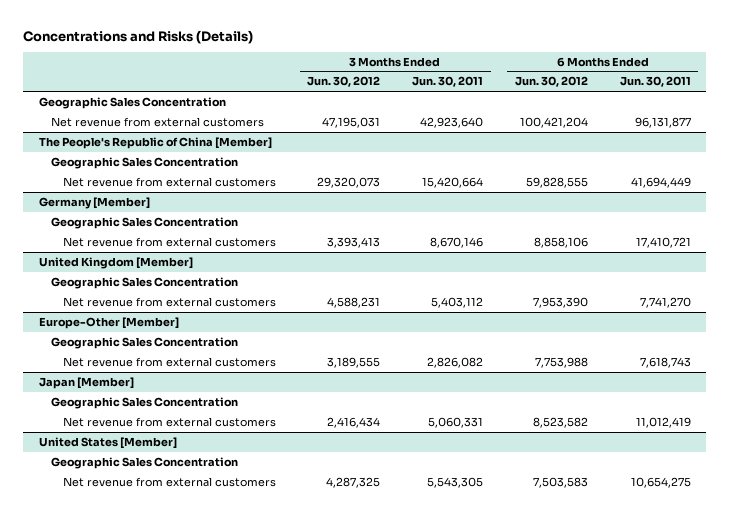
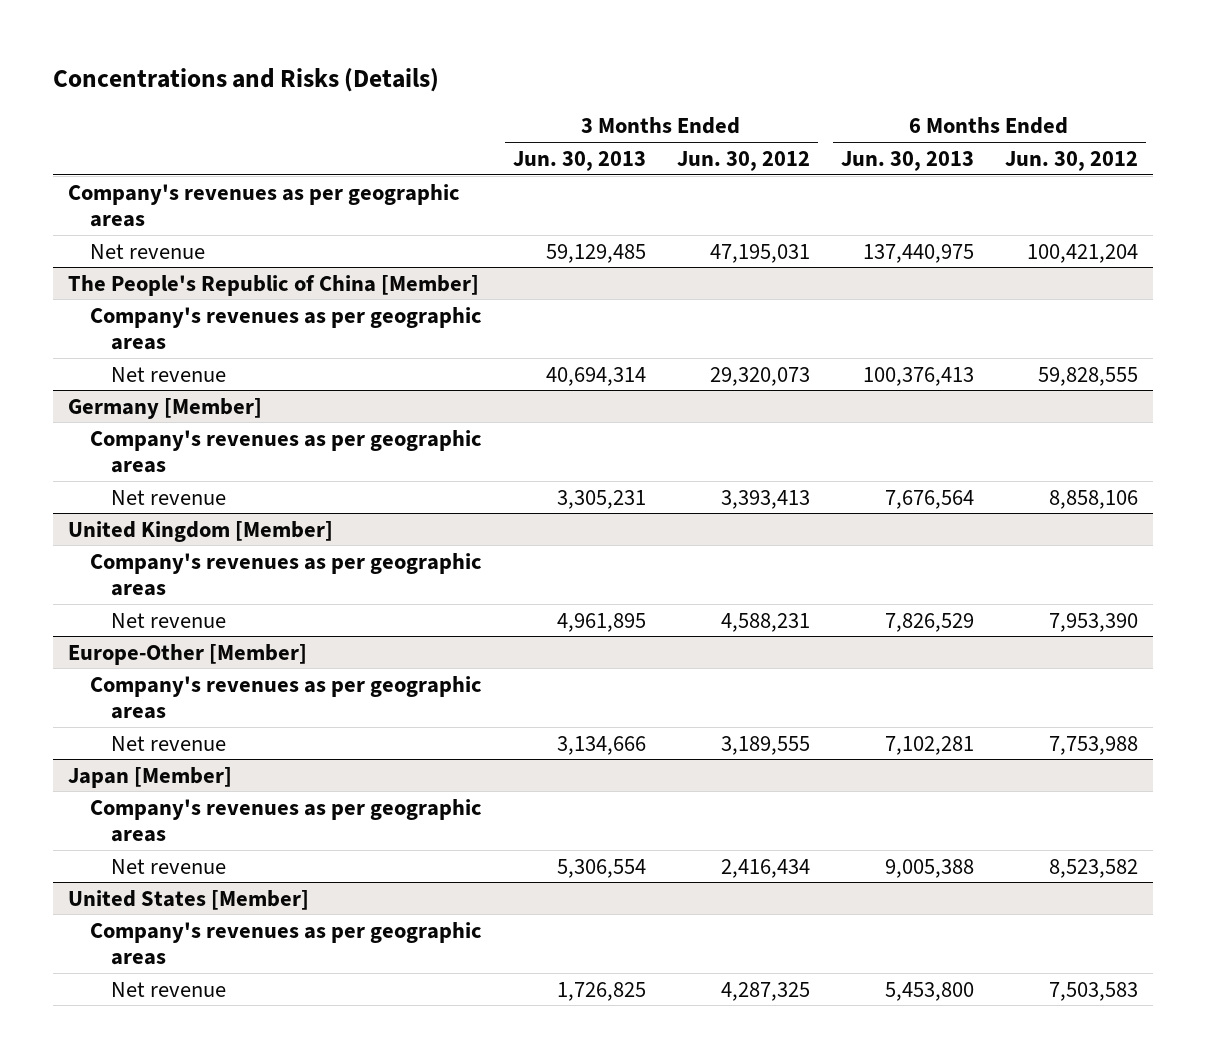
- | 3 Months Ended Jun. 30, 2012 | 3 Months Ended Jun. 30, 2011 | 6 Months Ended Jun. 30, 2012 | 6 Months Ended Jun. 30, 2011
+ | 3 Months Ended Jun. 30, 2013 | 3 Months Ended Jun. 30, 2012 | 6 Months Ended Jun. 30, 2013 | 6 Months Ended Jun. 30, 2012
- Geographic Sales Concentration
- Net revenue from external customers | 47,195,031 | 42,923,640 | 100,421,204 | 96,131,877
+ Company's revenues as per geographic areas
+ Net revenue | 59,129,485 | 47,195,031 | 137,440,975 | 100,421,204
@ The People's Republic of China [Member]
- Geographic Sales Concentration
- Net revenue from external customers | 29,320,073 | 15,420,664 | 59,828,555 | 41,694,449
+ Company's revenues as per geographic areas
+ Net revenue | 40,694,314 | 29,320,073 | 100,376,413 | 59,828,555
@ Germany [Member]
- Geographic Sales Concentration
- Net revenue from external customers | 3,393,413 | 8,670,146 | 8,858,106 | 17,410,721
+ Company's revenues as per geographic areas
+ Net revenue | 3,305,231 | 3,393,413 | 7,676,564 | 8,858,106
@ United Kingdom [Member]
- Geographic Sales Concentration
- Net revenue from external customers | 4,588,231 | 5,403,112 | 7,953,390 | 7,741,270
+ Company's revenues as per geographic areas
+ Net revenue | 4,961,895 | 4,588,231 | 7,826,529 | 7,953,390
@ Europe-Other [Member]
- Geographic Sales Concentration
- Net revenue from external customers | 3,189,555 | 2,826,082 | 7,753,988 | 7,618,743
+ Company's revenues as per geographic areas
+ Net revenue | 3,134,666 | 3,189,555 | 7,102,281 | 7,753,988
@ Japan [Member]
- Geographic Sales Concentration
- Net revenue from external customers | 2,416,434 | 5,060,331 | 8,523,582 | 11,012,419
+ Company's revenues as per geographic areas
+ Net revenue | 5,306,554 | 2,416,434 | 9,005,388 | 8,523,582
@ United States [Member]
- Geographic Sales Concentration
- Net revenue from external customers | 4,287,325 | 5,543,305 | 7,503,583 | 10,654,275
+ Company's revenues as per geographic areas
+ Net revenue | 1,726,825 | 4,287,325 | 5,453,800 | 7,503,583

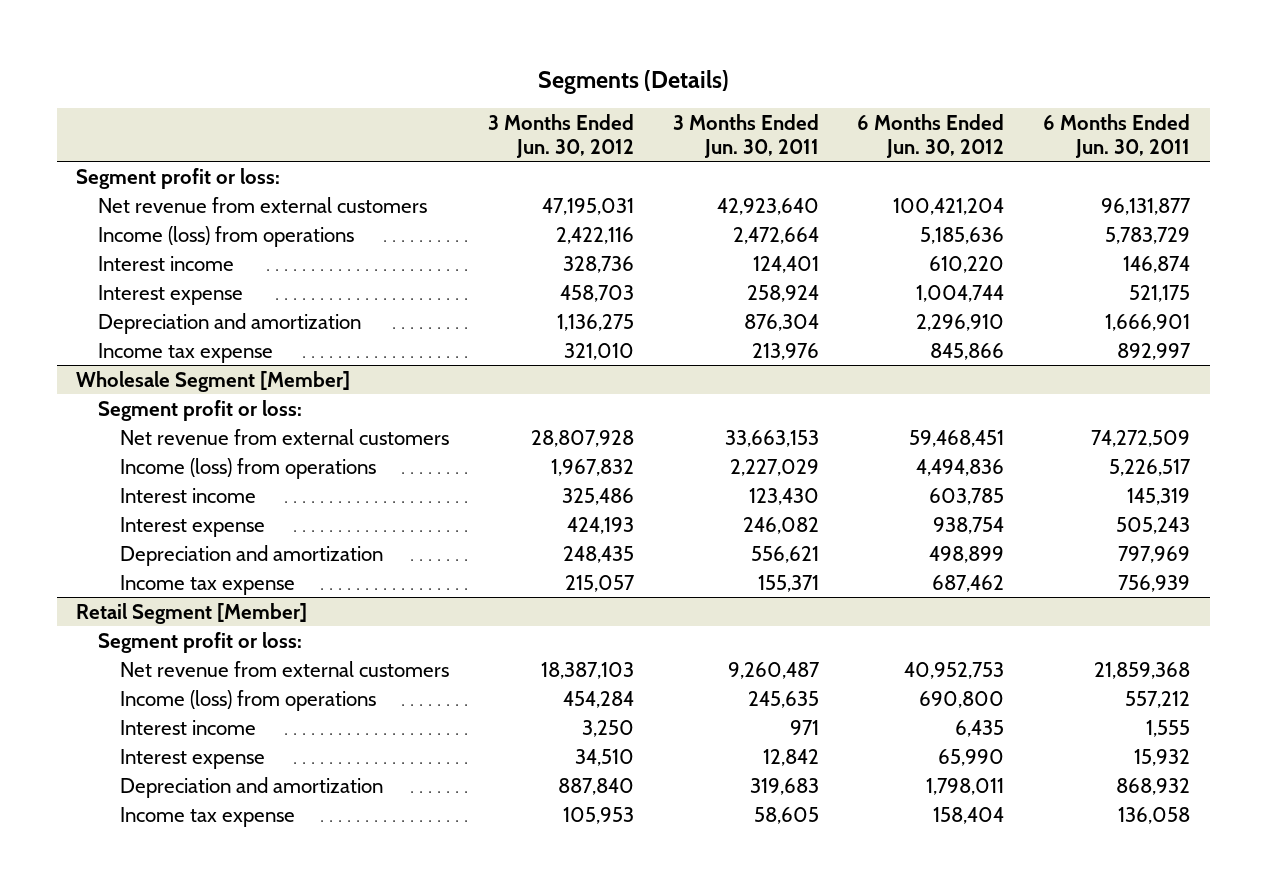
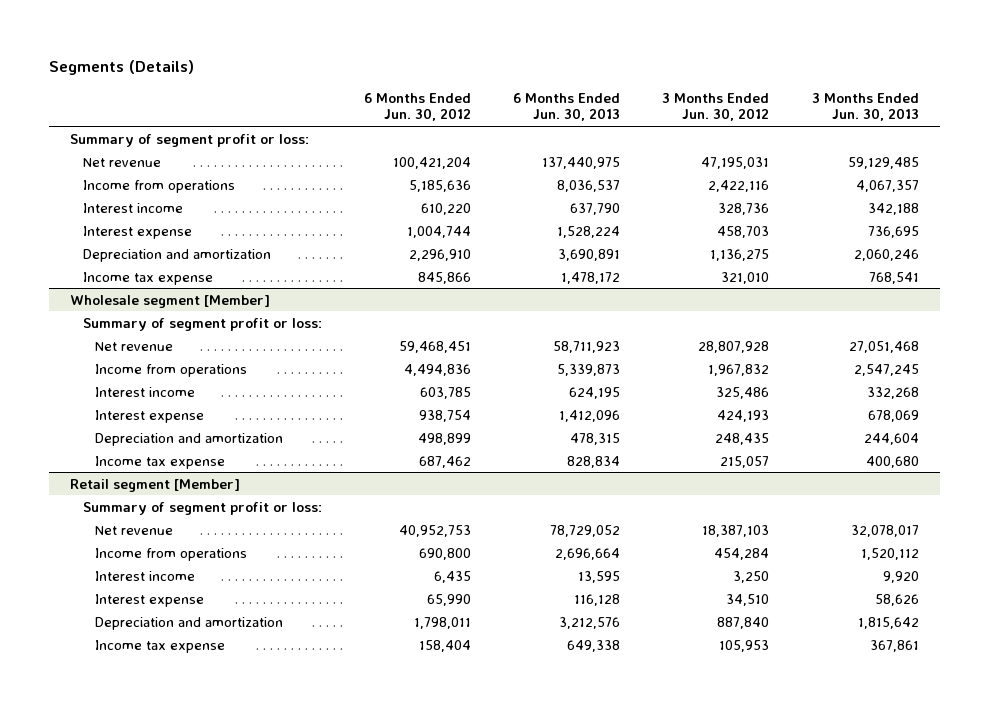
- | 3 Months Ended Jun. 30, 2012 | 3 Months Ended Jun. 30, 2011 | 6 Months Ended Jun. 30, 2012 | 6 Months Ended Jun. 30, 2011
+ | 6 Months Ended Jun. 30, 2012 | 6 Months Ended Jun. 30, 2013 | 3 Months Ended Jun. 30, 2012 | 3 Months Ended Jun. 30, 2013
- Segment profit or loss:
- Net revenue from external customers | 47,195,031 | 42,923,640 | 100,421,204 | 96,131,877
- Income (loss) from operations | 2,422,116 | 2,472,664 | 5,185,636 | 5,783,729
+ Summary of segment profit or loss:
+ Net revenue | 100,421,204 | 137,440,975 | 47,195,031 | 59,129,485
+ Income from operations | 5,185,636 | 8,036,537 | 2,422,116 | 4,067,357
- Wholesale Segment [Member]
- Segment profit or loss:
- Net revenue from external customers | 28,807,928 | 33,663,153 | 59,468,451 | 74,272,509
- Income (loss) from operations | 1,967,832 | 2,227,029 | 4,494,836 | 5,226,517
+ Wholesale segment [Member]
+ Summary of segment profit or loss:
+ Net revenue | 59,468,451 | 58,711,923 | 28,807,928 | 27,051,468
+ Income from operations | 4,494,836 | 5,339,873 | 1,967,832 | 2,547,245
- Retail Segment [Member]
- Segment profit or loss:
- Net revenue from external customers | 18,387,103 | 9,260,487 | 40,952,753 | 21,859,368
- Income (loss) from operations | 454,284 | 245,635 | 690,800 | 557,212
+ Retail segment [Member]
+ Summary of segment profit or loss:
+ Net revenue | 40,952,753 | 78,729,052 | 18,387,103 | 32,078,017
+ Income from operations | 690,800 | 2,696,664 | 454,284 | 1,520,112

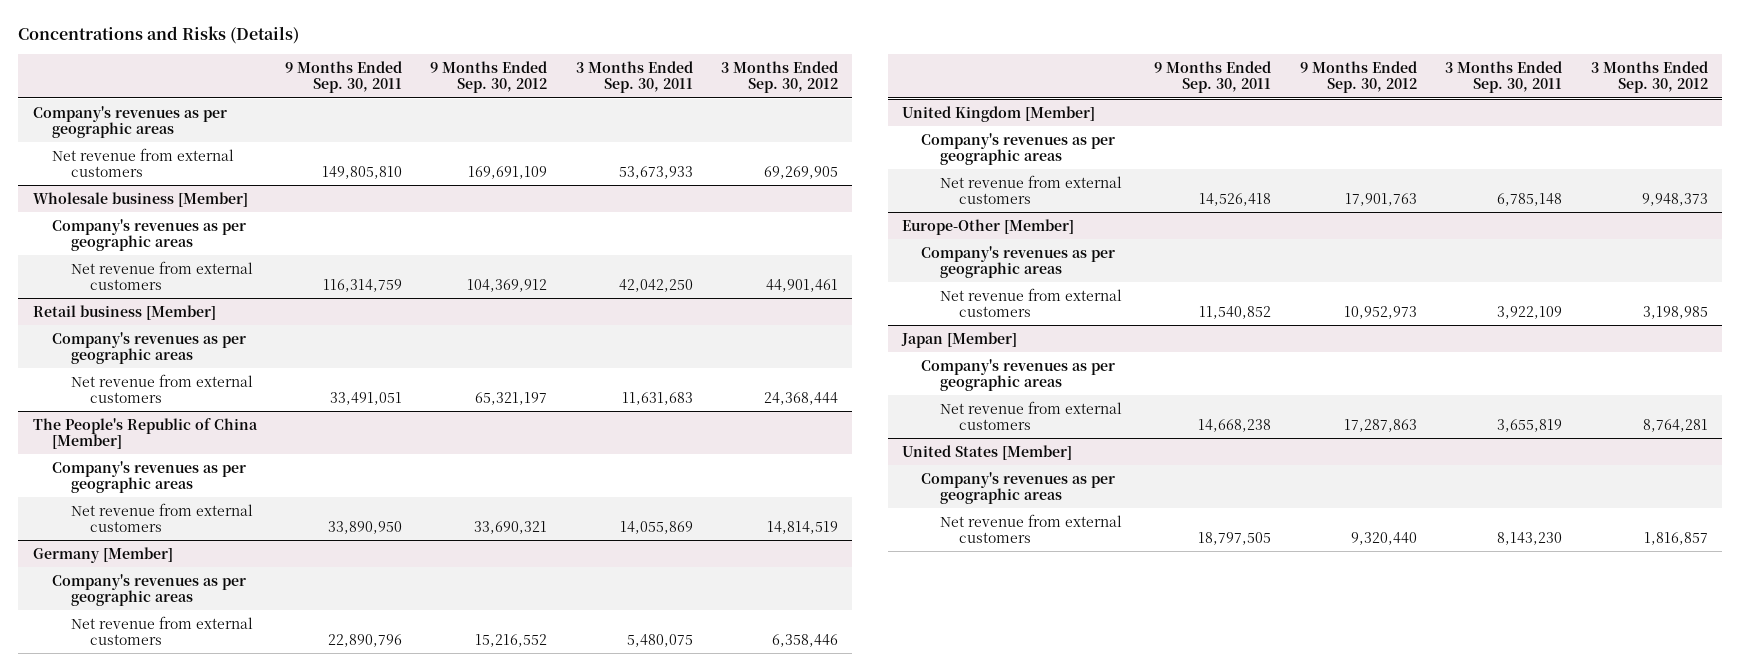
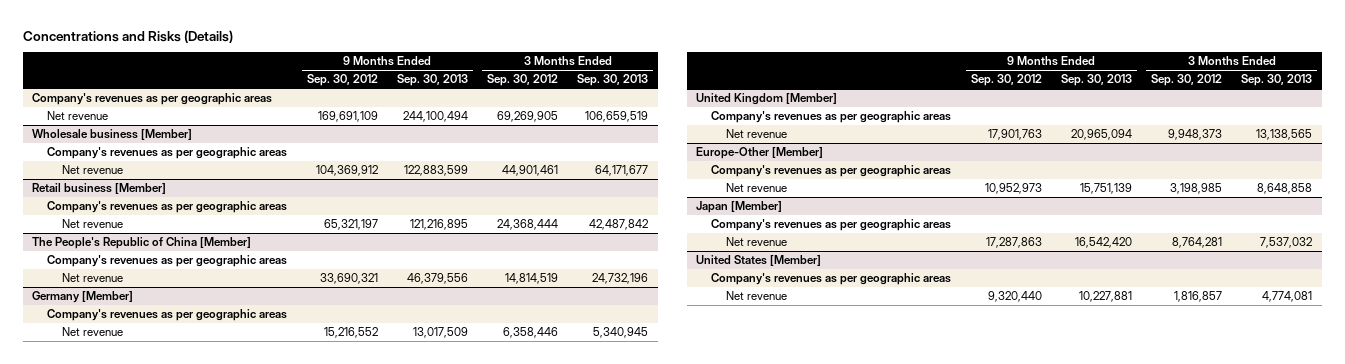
- | 9 Months Ended Sep. 30, 2011 | 9 Months Ended Sep. 30, 2012 | 3 Months Ended Sep. 30, 2011 | 3 Months Ended Sep. 30, 2012
+ | 9 Months Ended Sep. 30, 2012 | 9 Months Ended Sep. 30, 2013 | 3 Months Ended Sep. 30, 2012 | 3 Months Ended Sep. 30, 2013
- Net revenue from external customers | 149,805,810 | 169,691,109 | 53,673,933 | 69,269,905
+ Net revenue | 169,691,109 | 244,100,494 | 69,269,905 | 106,659,519
@ Wholesale business [Member]
- Net revenue from external customers | 116,314,759 | 104,369,912 | 42,042,250 | 44,901,461
+ Net revenue | 104,369,912 | 122,883,599 | 44,901,461 | 64,171,677
@ Retail business [Member]
- Net revenue from external customers | 33,491,051 | 65,321,197 | 11,631,683 | 24,368,444
+ Net revenue | 65,321,197 | 121,216,895 | 24,368,444 | 42,487,842
@ The People's Republic of China [Member]
- Net revenue from external customers | 33,890,950 | 33,690,321 | 14,055,869 | 14,814,519
+ Net revenue | 33,690,321 | 46,379,556 | 14,814,519 | 24,732,196
@ Germany [Member]
- Net revenue from external customers | 22,890,796 | 15,216,552 | 5,480,075 | 6,358,446
+ Net revenue | 15,216,552 | 13,017,509 | 6,358,446 | 5,340,945
@ United Kingdom [Member]
- Net revenue from external customers | 14,526,418 | 17,901,763 | 6,785,148 | 9,948,373
+ Net revenue | 17,901,763 | 20,965,094 | 9,948,373 | 13,138,565
@ Europe-Other [Member]
- Net revenue from external customers | 11,540,852 | 10,952,973 | 3,922,109 | 3,198,985
+ Net revenue | 10,952,973 | 15,751,139 | 3,198,985 | 8,648,858
@ Japan [Member]
- Net revenue from external customers | 14,668,238 | 17,287,863 | 3,655,819 | 8,764,281
+ Net revenue | 17,287,863 | 16,542,420 | 8,764,281 | 7,537,032
@ United States [Member]
- Net revenue from external customers | 18,797,505 | 9,320,440 | 8,143,230 | 1,816,857
+ Net revenue | 9,320,440 | 10,227,881 | 1,816,857 | 4,774,081

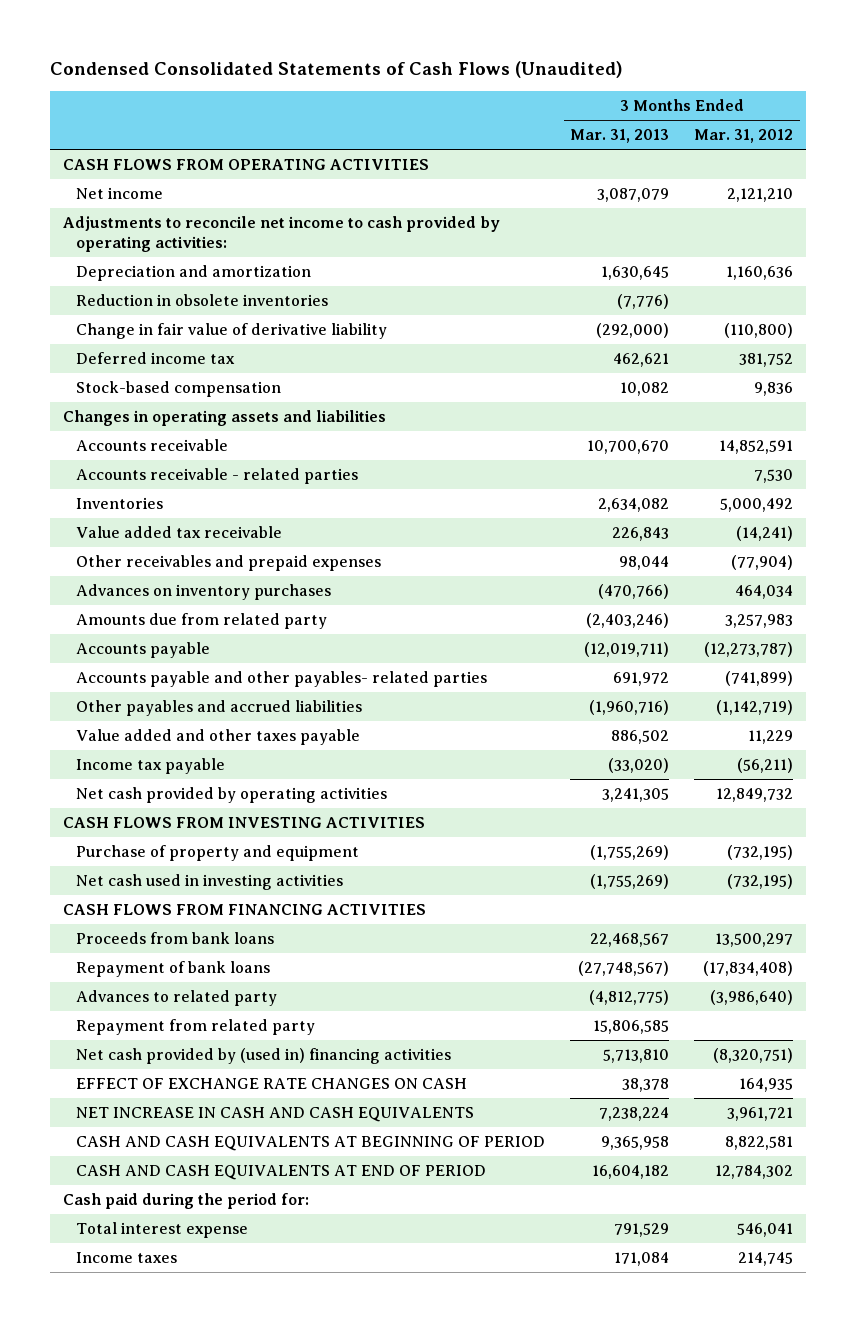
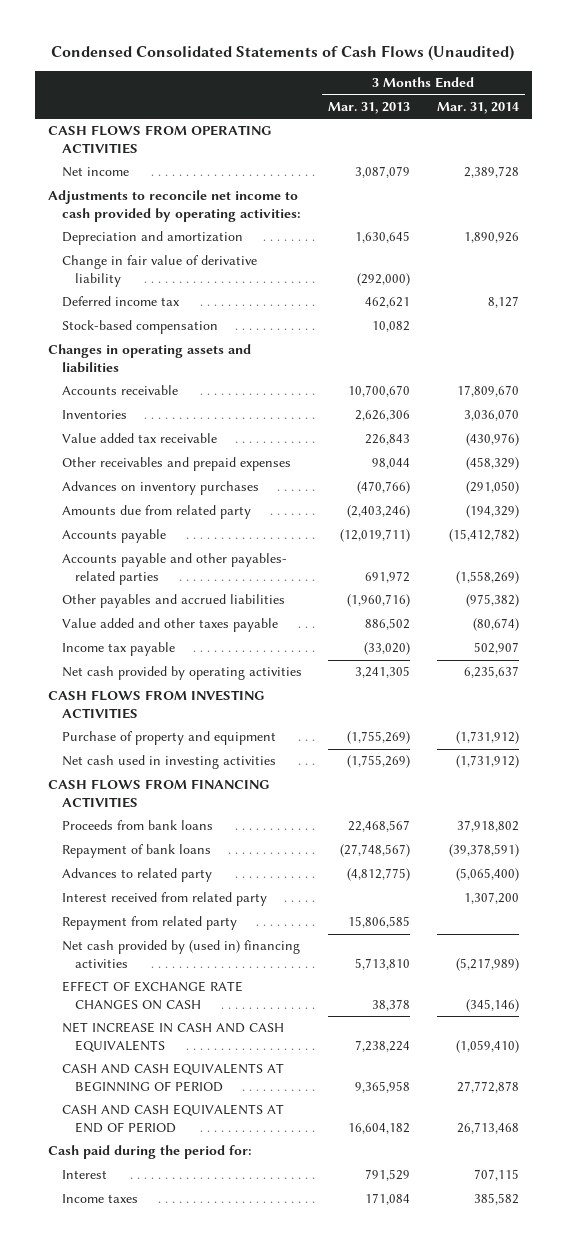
- | 3 Months Ended Mar. 31, 2013 | 3 Months Ended Mar. 31, 2012
+ | 3 Months Ended Mar. 31, 2013 | 3 Months Ended Mar. 31, 2014
- Reduction in obsolete inventories | (7,776) |
- Accounts receivable - related parties | | 7,530
- Inventories | 2,634,082 | 5,000,492
+ Inventories | 2,626,306 | 3,036,070
+ Interest received from related party | | 1,307,200
- Total interest expense | 791,529 | 546,041
+ Interest | 791,529 | 707,115

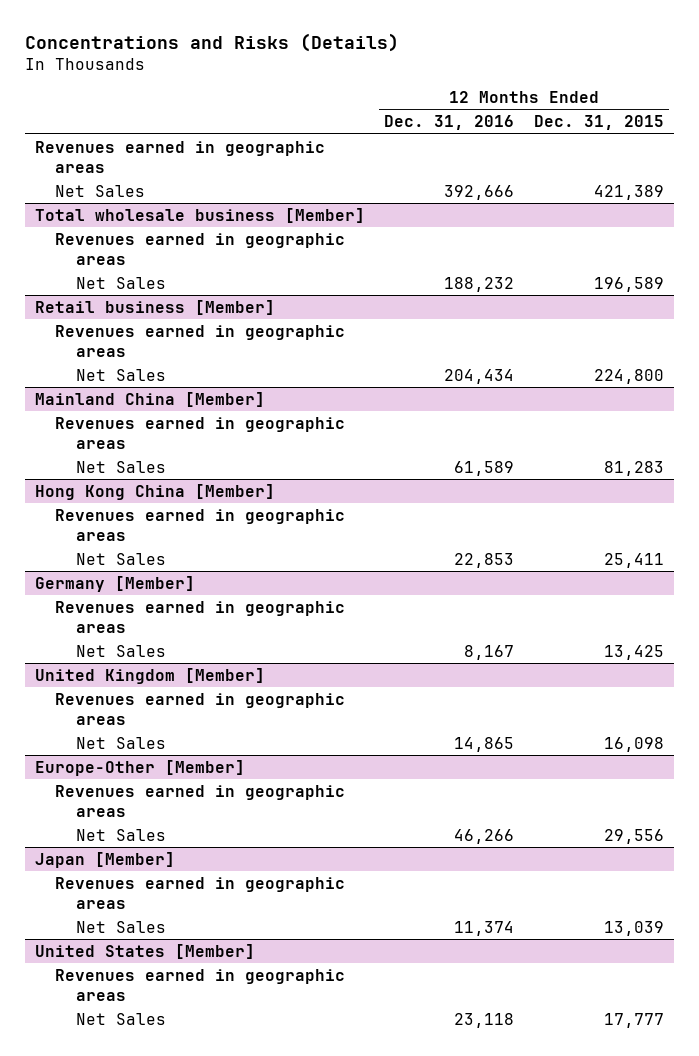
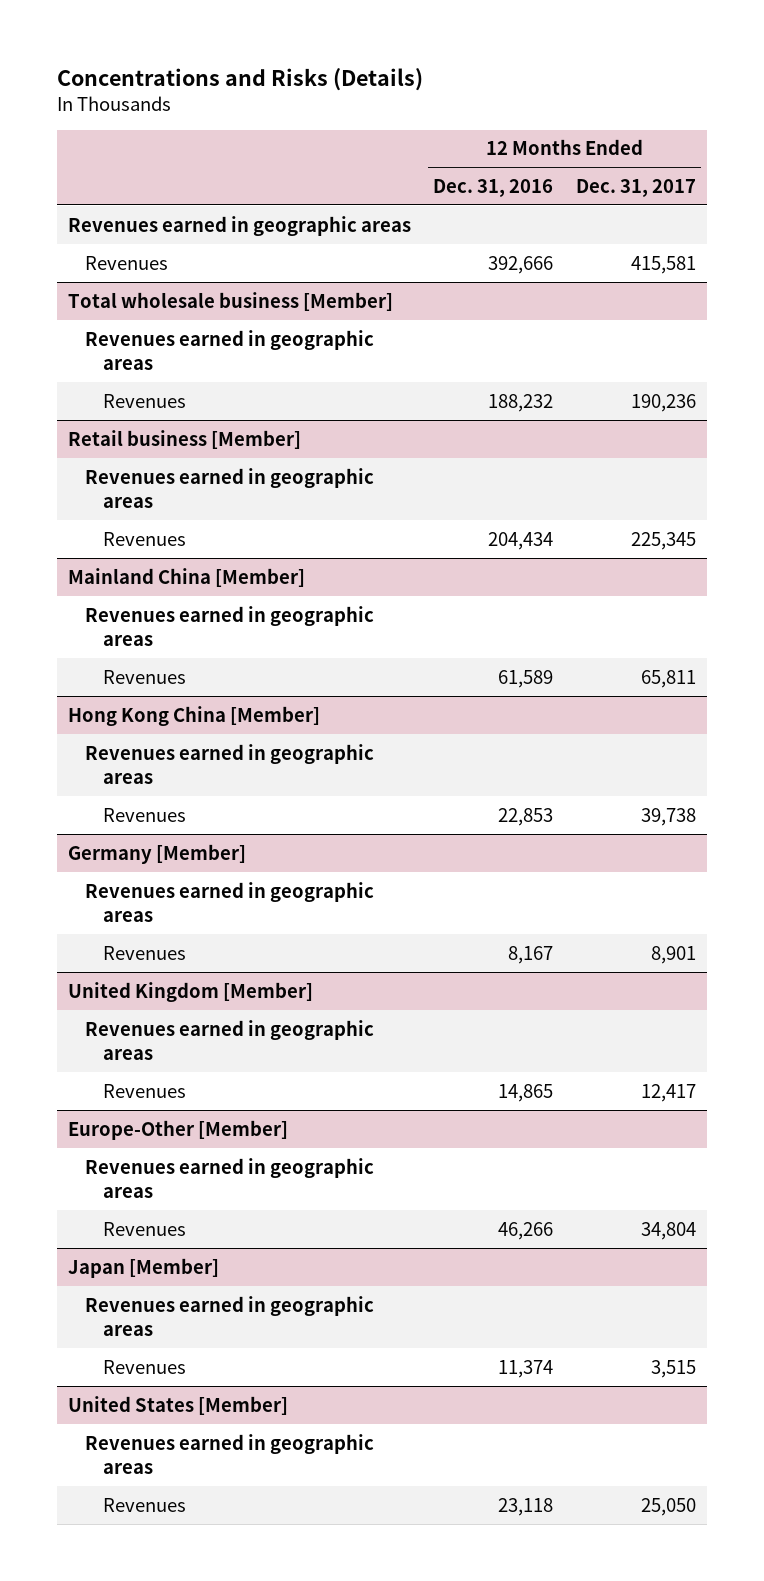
- | 12 Months Ended Dec. 31, 2016 | 12 Months Ended Dec. 31, 2015
+ | 12 Months Ended Dec. 31, 2016 | 12 Months Ended Dec. 31, 2017
- Net Sales | 392,666 | 421,389
+ Revenues | 392,666 | 415,581
@ Total wholesale business [Member]
- Net Sales | 188,232 | 196,589
+ Revenues | 188,232 | 190,236
@ Retail business [Member]
- Net Sales | 204,434 | 224,800
+ Revenues | 204,434 | 225,345
@ Mainland China [Member]
- Net Sales | 61,589 | 81,283
+ Revenues | 61,589 | 65,811
@ Hong Kong China [Member]
- Net Sales | 22,853 | 25,411
+ Revenues | 22,853 | 39,738
@ Germany [Member]
- Net Sales | 8,167 | 13,425
+ Revenues | 8,167 | 8,901
@ United Kingdom [Member]
- Net Sales | 14,865 | 16,098
+ Revenues | 14,865 | 12,417
@ Europe-Other [Member]
- Net Sales | 46,266 | 29,556
+ Revenues | 46,266 | 34,804
@ Japan [Member]
- Net Sales | 11,374 | 13,039
+ Revenues | 11,374 | 3,515
@ United States [Member]
- Net Sales | 23,118 | 17,777
+ Revenues | 23,118 | 25,050

